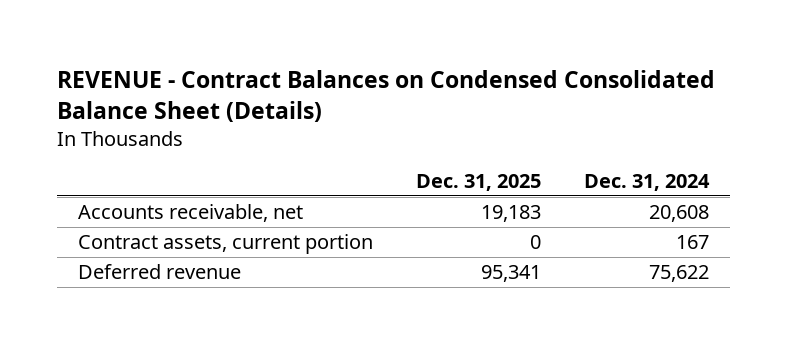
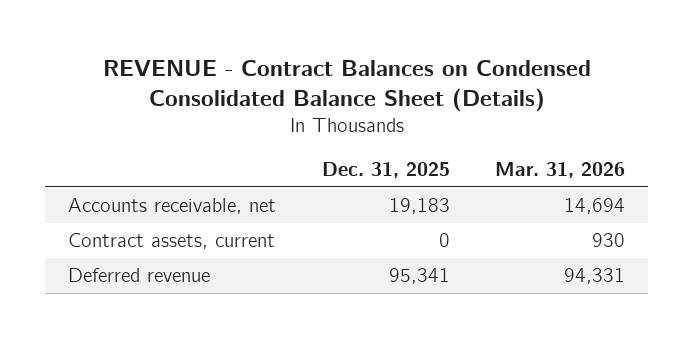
- | Dec. 31, 2025 | Dec. 31, 2024
+ | Dec. 31, 2025 | Mar. 31, 2026
- Contract assets, current portion | 0 | 167
+ Contract assets, current | 0 | 930

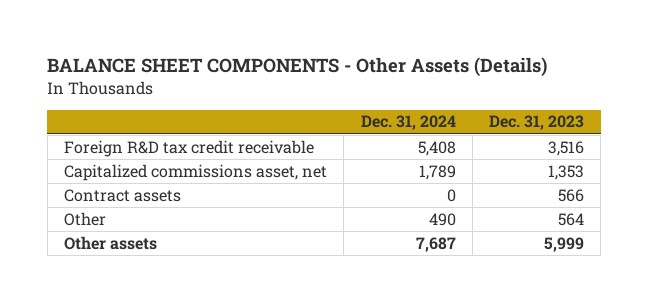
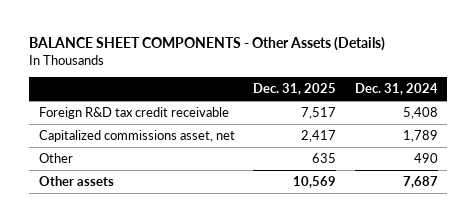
- | Dec. 31, 2024 | Dec. 31, 2023
+ | Dec. 31, 2025 | Dec. 31, 2024
- Contract assets | 0 | 566

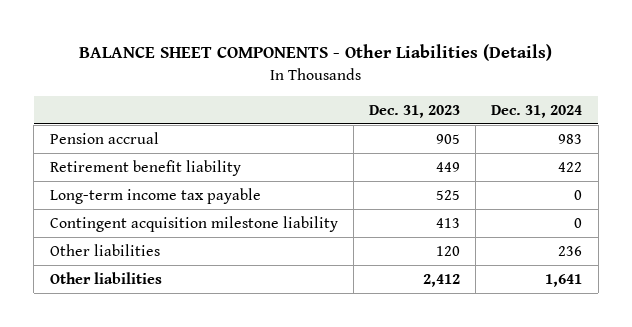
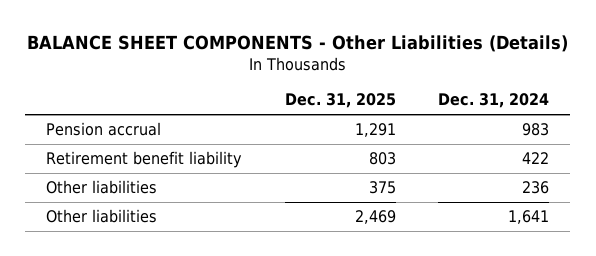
- | Dec. 31, 2023 | Dec. 31, 2024
+ | Dec. 31, 2025 | Dec. 31, 2024
- Long-term income tax payable | 525 | 0
- Contingent acquisition milestone liability | 413 | 0

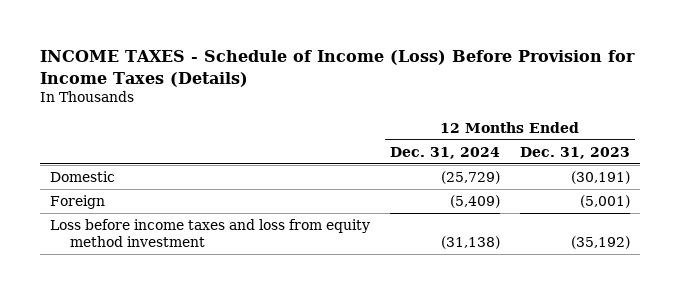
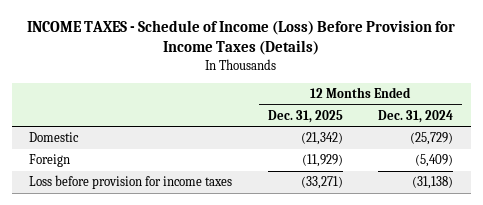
- | 12 Months Ended Dec. 31, 2024 | 12 Months Ended Dec. 31, 2023
+ | 12 Months Ended Dec. 31, 2025 | 12 Months Ended Dec. 31, 2024
- Loss before income taxes and loss from equity method investment | (31,138) | (35,192)
+ Loss before provision for income taxes | (33,271) | (31,138)

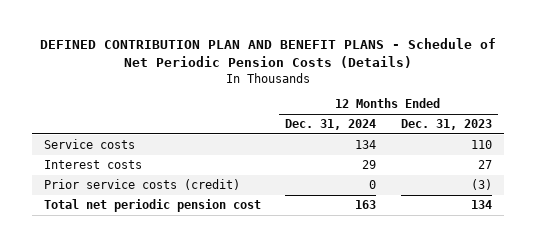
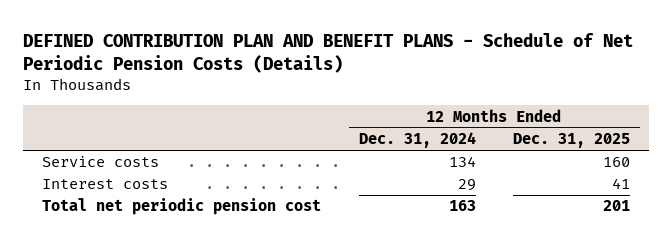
- | 12 Months Ended Dec. 31, 2024 | 12 Months Ended Dec. 31, 2023
+ | 12 Months Ended Dec. 31, 2024 | 12 Months Ended Dec. 31, 2025
- Prior service costs (credit) | 0 | (3)

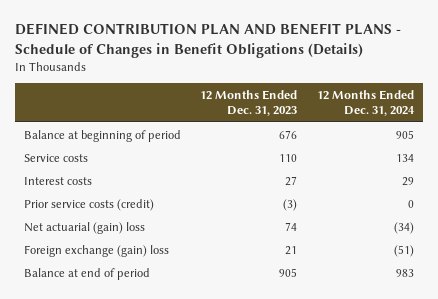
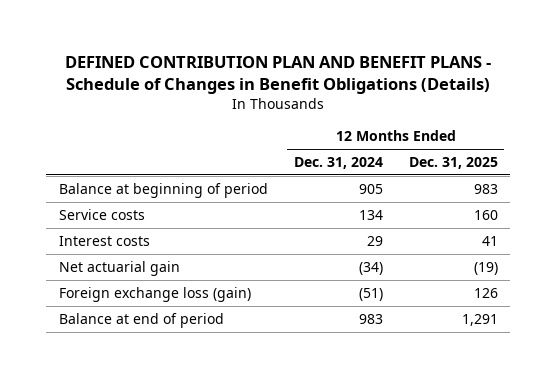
- | 12 Months Ended Dec. 31, 2023 | 12 Months Ended Dec. 31, 2024
+ | 12 Months Ended Dec. 31, 2024 | 12 Months Ended Dec. 31, 2025
- Prior service costs (credit) | (3) | 0
- Net actuarial (gain) loss | 74 | (34)
- Foreign exchange (gain) loss | 21 | (51)
+ Net actuarial gain | (34) | (19)
+ Foreign exchange loss (gain) | (51) | 126

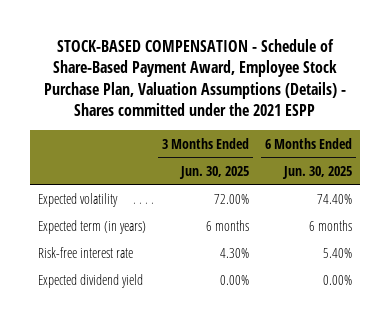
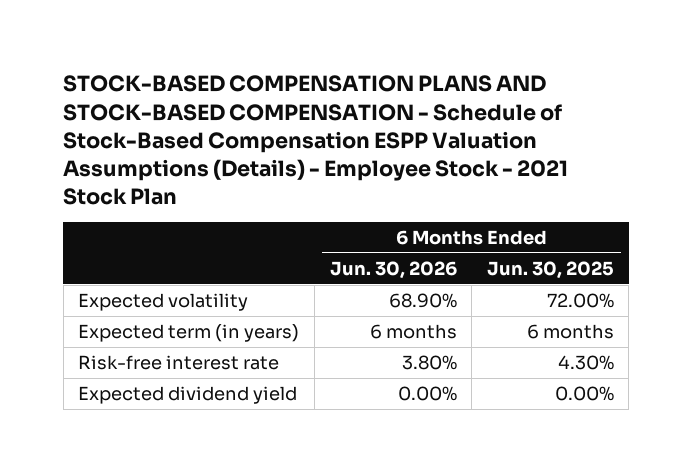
- STOCK-BASED COMPENSATION - Schedule of Share-Based Payment Award, Employee Stock Purchase Plan, Valuation Assumptions (Details) - Shares committed under the 2021 ESPP
+ STOCK-BASED COMPENSATION PLANS AND STOCK-BASED COMPENSATION - Schedule of Stock-Based Compensation ESPP Valuation Assumptions (Details) - Employee Stock - 2021 Stock Plan
- | 3 Months Ended Jun. 30, 2025 | 6 Months Ended Jun. 30, 2025
+ | 6 Months Ended Jun. 30, 2026 | 6 Months Ended Jun. 30, 2025
- Expected volatility | 72.00% | 74.40%
+ Expected volatility | 68.90% | 72.00%
- Risk-free interest rate | 4.30% | 5.40%
+ Risk-free interest rate | 3.80% | 4.30%

